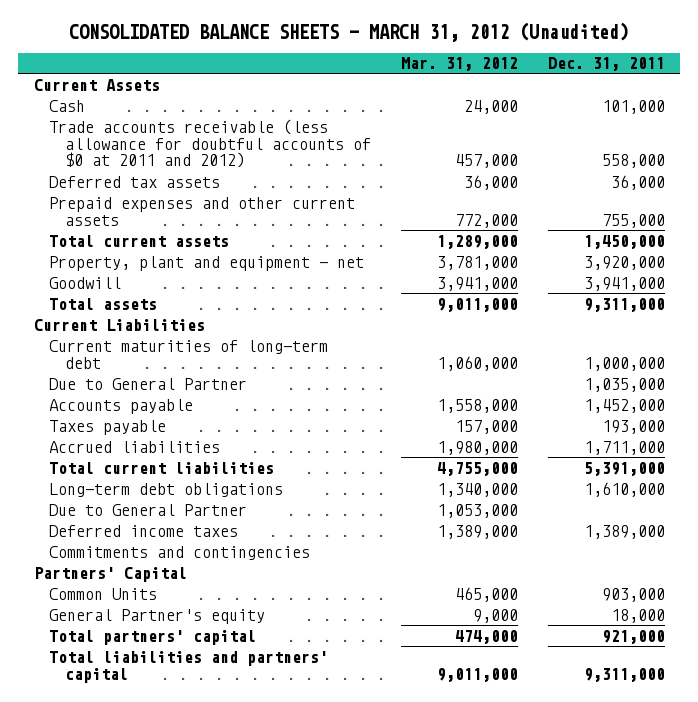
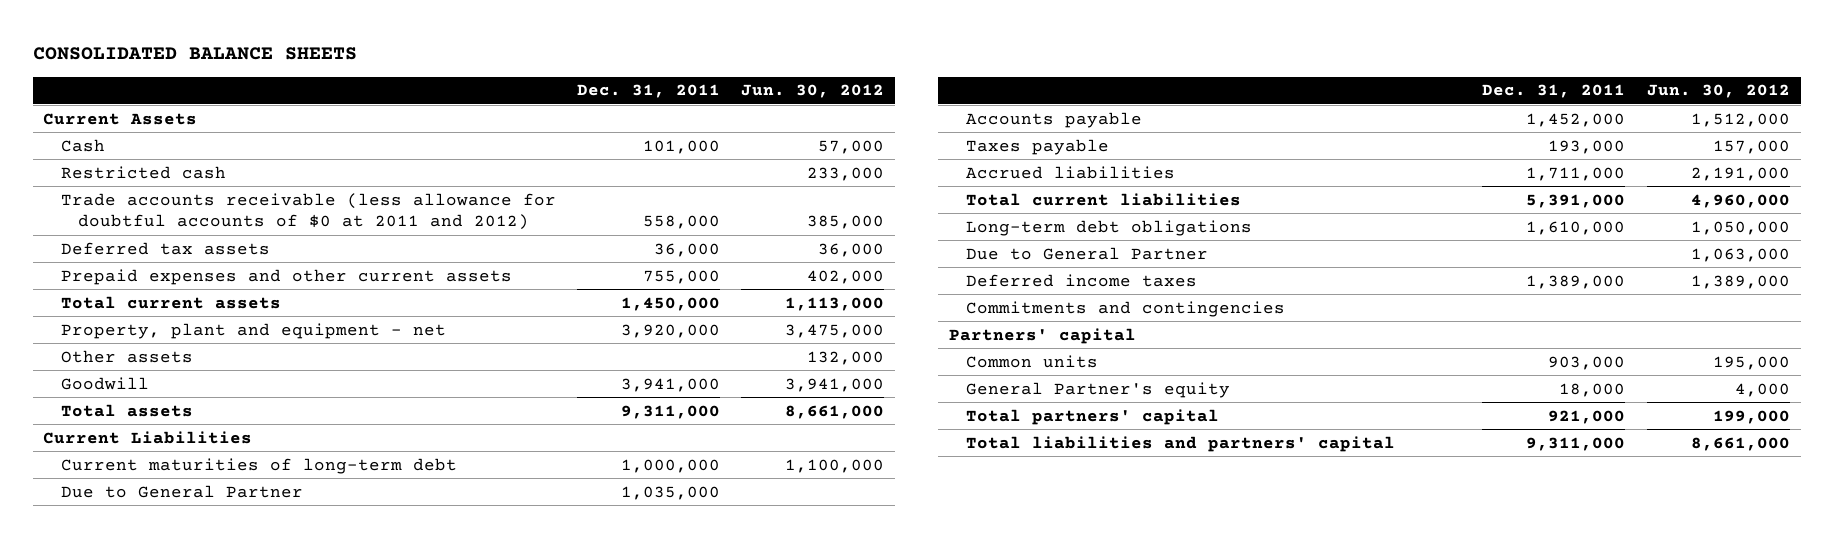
- CONSOLIDATED BALANCE SHEETS - MARCH 31, 2012 (Unaudited)
+ CONSOLIDATED BALANCE SHEETS
- | Mar. 31, 2012 | Dec. 31, 2011
+ | Dec. 31, 2011 | Jun. 30, 2012
+ Restricted cash | | 233,000
+ Other assets | | 132,000
- Partners' Capital
- Common Units | 465,000 | 903,000
+ Partners' capital
+ Common units | 903,000 | 195,000

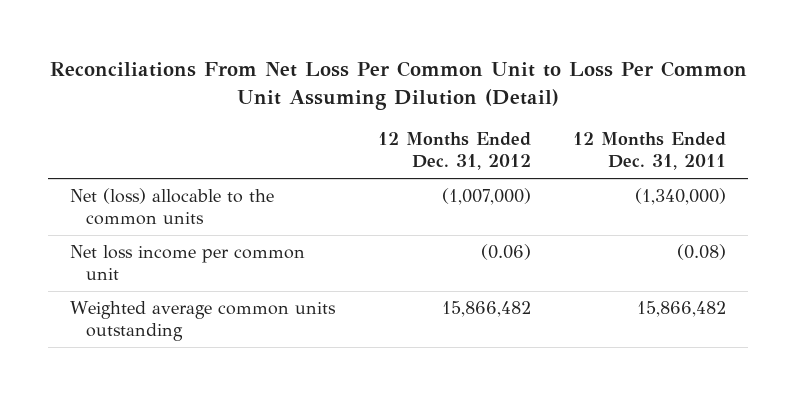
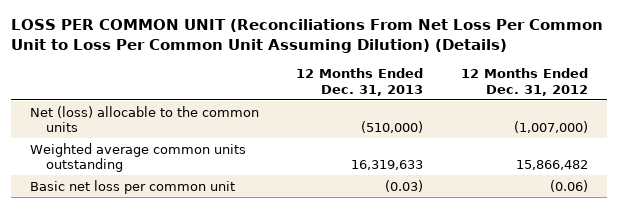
- Reconciliations From Net Loss Per Common Unit to Loss Per Common Unit Assuming Dilution (Detail)
+ LOSS PER COMMON UNIT (Reconciliations From Net Loss Per Common Unit to Loss Per Common Unit Assuming Dilution) (Details)
- | 12 Months Ended Dec. 31, 2012 | 12 Months Ended Dec. 31, 2011
+ | 12 Months Ended Dec. 31, 2013 | 12 Months Ended Dec. 31, 2012
- Net loss income per common unit | (0.06) | (0.08)
+ Basic net loss per common unit | (0.03) | (0.06)

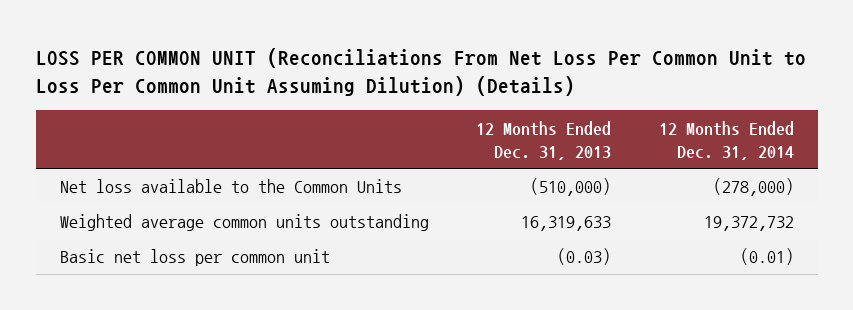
- | 12 Months Ended Dec. 31, 2013 | 12 Months Ended Dec. 31, 2012
+ | 12 Months Ended Dec. 31, 2013 | 12 Months Ended Dec. 31, 2014
- Net (loss) allocable to the common units | (510,000) | (1,007,000)
+ Net loss available to the Common Units | (510,000) | (278,000)

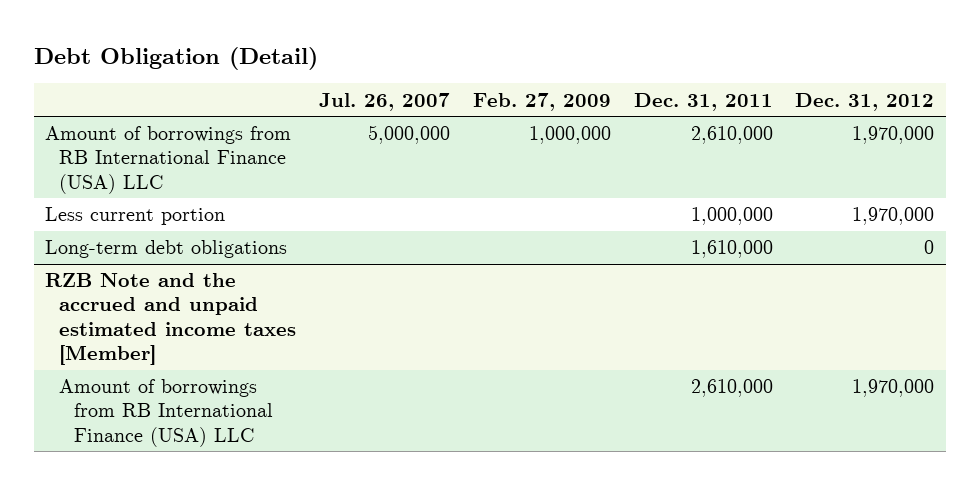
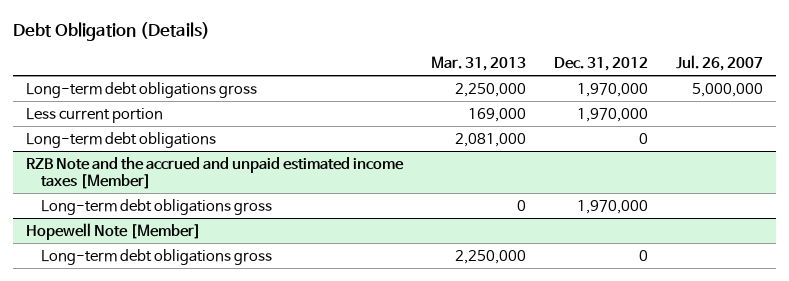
- Debt Obligation (Detail)
+ Debt Obligation (Details)
- | Jul. 26, 2007 | Feb. 27, 2009 | Dec. 31, 2011 | Dec. 31, 2012
+ | Mar. 31, 2013 | Dec. 31, 2012 | Jul. 26, 2007
- Amount of borrowings from RB International Finance (USA) LLC | 5,000,000 | 1,000,000 | 2,610,000 | 1,970,000
+ Long-term debt obligations gross | 2,250,000 | 1,970,000 | 5,000,000
@ RZB Note and the accrued and unpaid estimated income taxes [Member]
- Amount of borrowings from RB International Finance (USA) LLC | | | 2,610,000 | 1,970,000
+ Long-term debt obligations gross | 0 | 1,970,000 |
+ Hopewell Note [Member]
+ Long-term debt obligations gross | 2,250,000 | 0 |

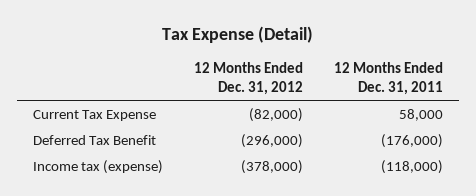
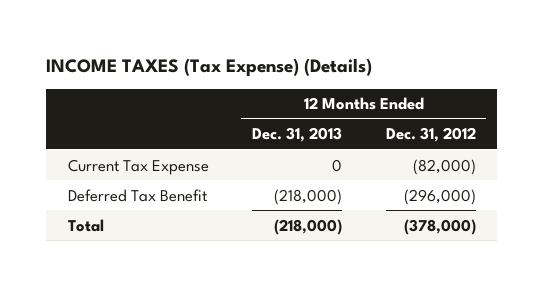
- Tax Expense (Detail)
+ INCOME TAXES (Tax Expense) (Details)
- | 12 Months Ended Dec. 31, 2012 | 12 Months Ended Dec. 31, 2011
+ | 12 Months Ended Dec. 31, 2013 | 12 Months Ended Dec. 31, 2012
- Income tax (expense) | (378,000) | (118,000)
+ Total | (218,000) | (378,000)

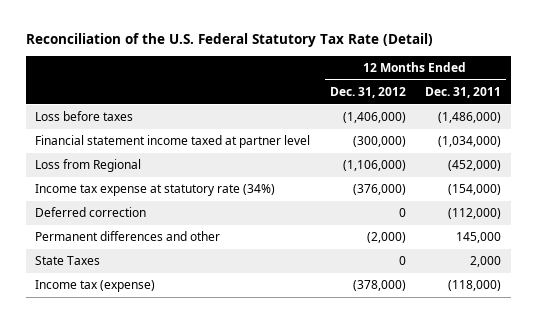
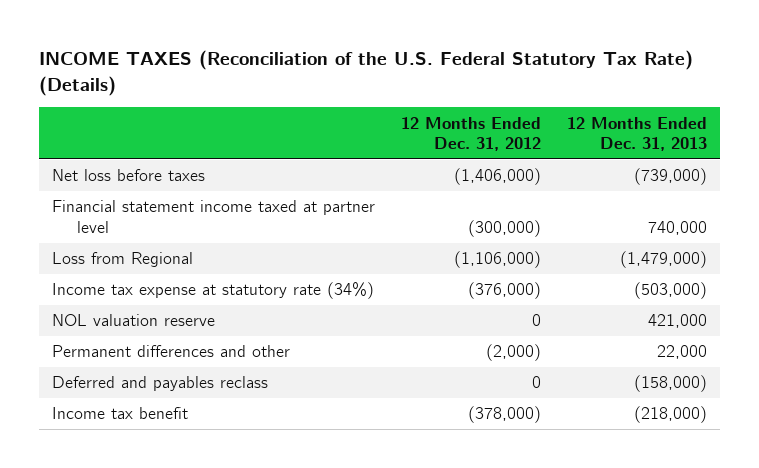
- Reconciliation of the U.S. Federal Statutory Tax Rate (Detail)
+ INCOME TAXES (Reconciliation of the U.S. Federal Statutory Tax Rate) (Details)
- | 12 Months Ended Dec. 31, 2012 | 12 Months Ended Dec. 31, 2011
+ | 12 Months Ended Dec. 31, 2012 | 12 Months Ended Dec. 31, 2013
- Loss before taxes | (1,406,000) | (1,486,000)
+ Net loss before taxes | (1,406,000) | (739,000)
- Deferred correction | 0 | (112,000)
+ NOL valuation reserve | 0 | 421,000
- State Taxes | 0 | 2,000
- Income tax (expense) | (378,000) | (118,000)
+ Deferred and payables reclass | 0 | (158,000)
+ Income tax benefit | (378,000) | (218,000)

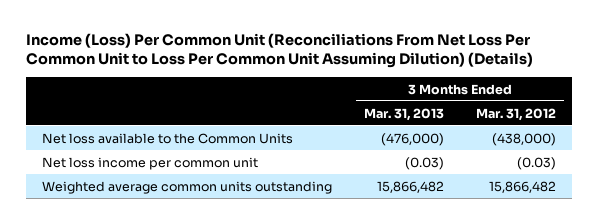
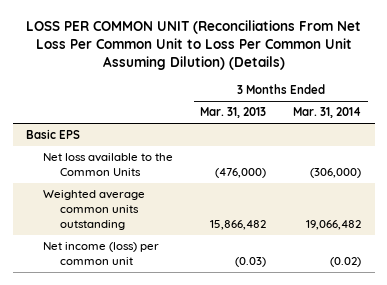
- Income (Loss) Per Common Unit (Reconciliations From Net Loss Per Common Unit to Loss Per Common Unit Assuming Dilution) (Details)
+ LOSS PER COMMON UNIT (Reconciliations From Net Loss Per Common Unit to Loss Per Common Unit Assuming Dilution) (Details)
- | 3 Months Ended Mar. 31, 2013 | 3 Months Ended Mar. 31, 2012
+ | 3 Months Ended Mar. 31, 2013 | 3 Months Ended Mar. 31, 2014
+ Basic EPS
- Net loss income per common unit | (0.03) | (0.03)
+ Net income (loss) per common unit | (0.03) | (0.02)

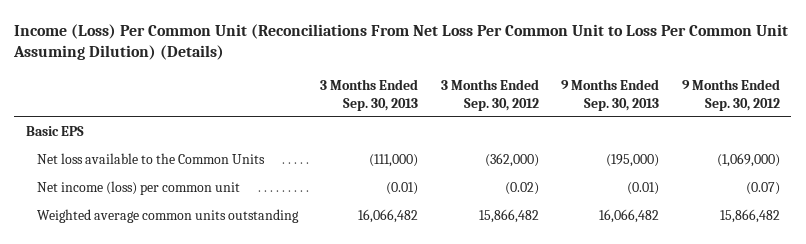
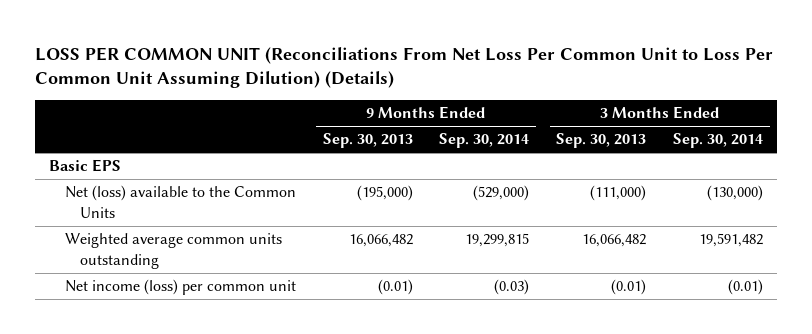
- Income (Loss) Per Common Unit (Reconciliations From Net Loss Per Common Unit to Loss Per Common Unit Assuming Dilution) (Details)
+ LOSS PER COMMON UNIT (Reconciliations From Net Loss Per Common Unit to Loss Per Common Unit Assuming Dilution) (Details)
- | 3 Months Ended Sep. 30, 2013 | 3 Months Ended Sep. 30, 2012 | 9 Months Ended Sep. 30, 2013 | 9 Months Ended Sep. 30, 2012
+ | 9 Months Ended Sep. 30, 2013 | 9 Months Ended Sep. 30, 2014 | 3 Months Ended Sep. 30, 2013 | 3 Months Ended Sep. 30, 2014
- Net loss available to the Common Units | (111,000) | (362,000) | (195,000) | (1,069,000)
+ Net (loss) available to the Common Units | (195,000) | (529,000) | (111,000) | (130,000)
moved down: Net income (loss) per common unit | (0.01) | (0.03) | (0.01) | (0.01)

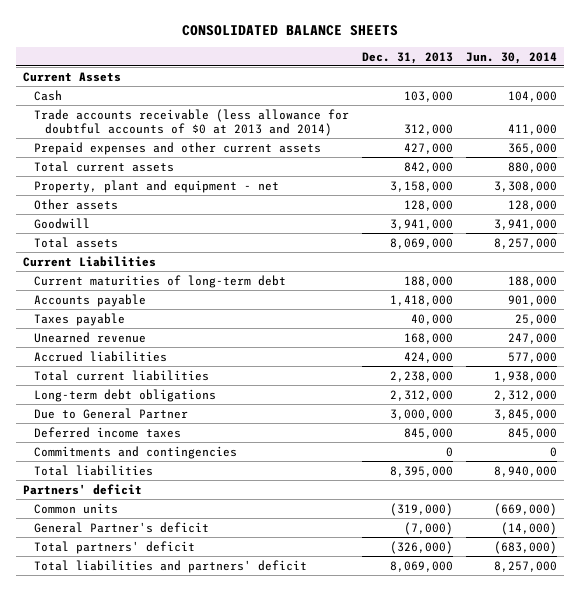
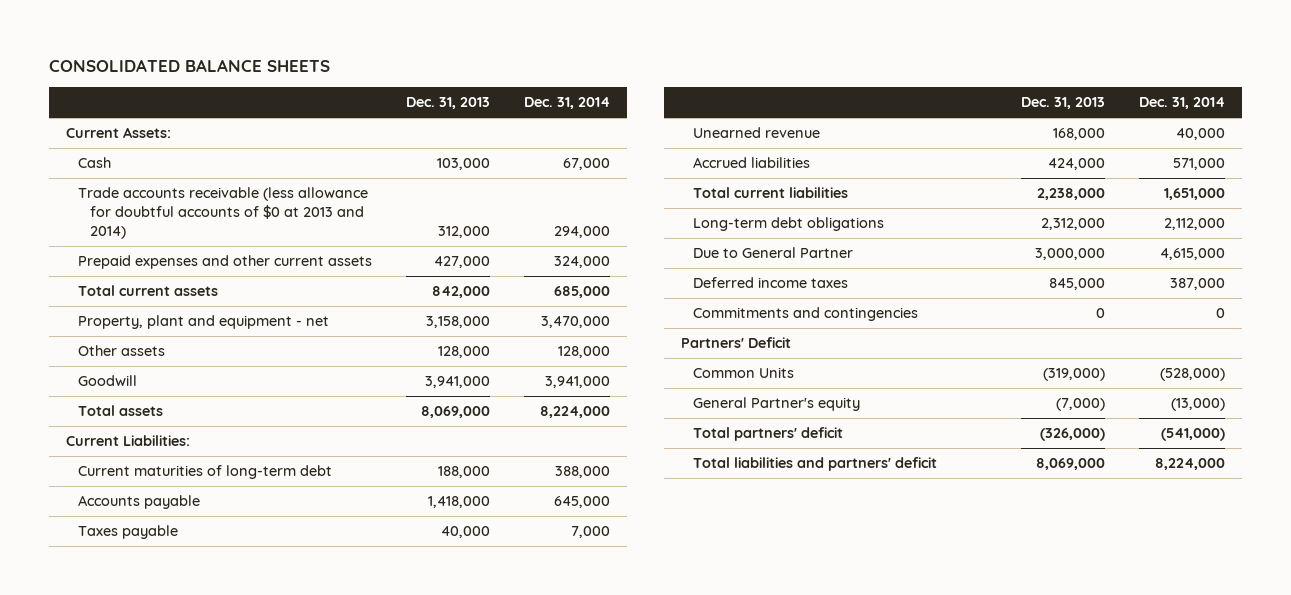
- | Dec. 31, 2013 | Jun. 30, 2014
+ | Dec. 31, 2013 | Dec. 31, 2014
- Current Assets
+ Current Assets:
- Current Liabilities
+ Current Liabilities:
- Total liabilities | 8,395,000 | 8,940,000
- Partners' deficit
- Common units | (319,000) | (669,000)
- General Partner's deficit | (7,000) | (14,000)
+ Partners' Deficit
+ Common Units | (319,000) | (528,000)
+ General Partner's equity | (7,000) | (13,000)

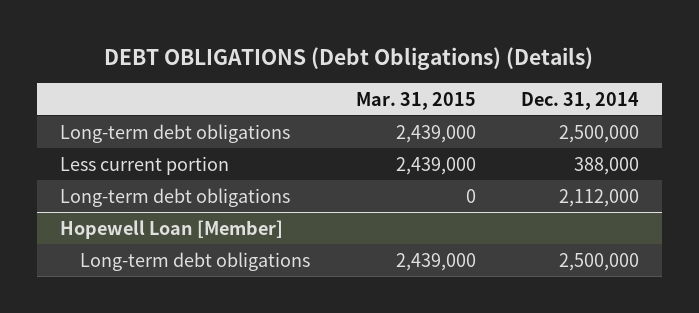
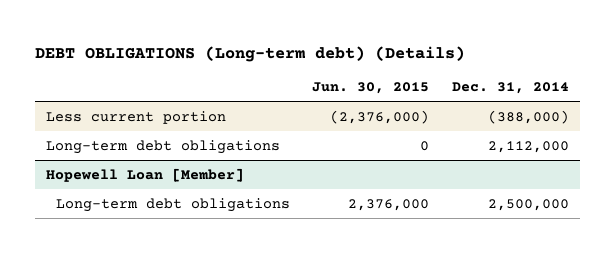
- DEBT OBLIGATIONS (Debt Obligations) (Details)
+ DEBT OBLIGATIONS (Long-term debt) (Details)
- | Mar. 31, 2015 | Dec. 31, 2014
+ | Jun. 30, 2015 | Dec. 31, 2014
- Long-term debt obligations | 2,439,000 | 2,500,000
- Less current portion | 2,439,000 | 388,000
+ Less current portion | (2,376,000) | (388,000)

